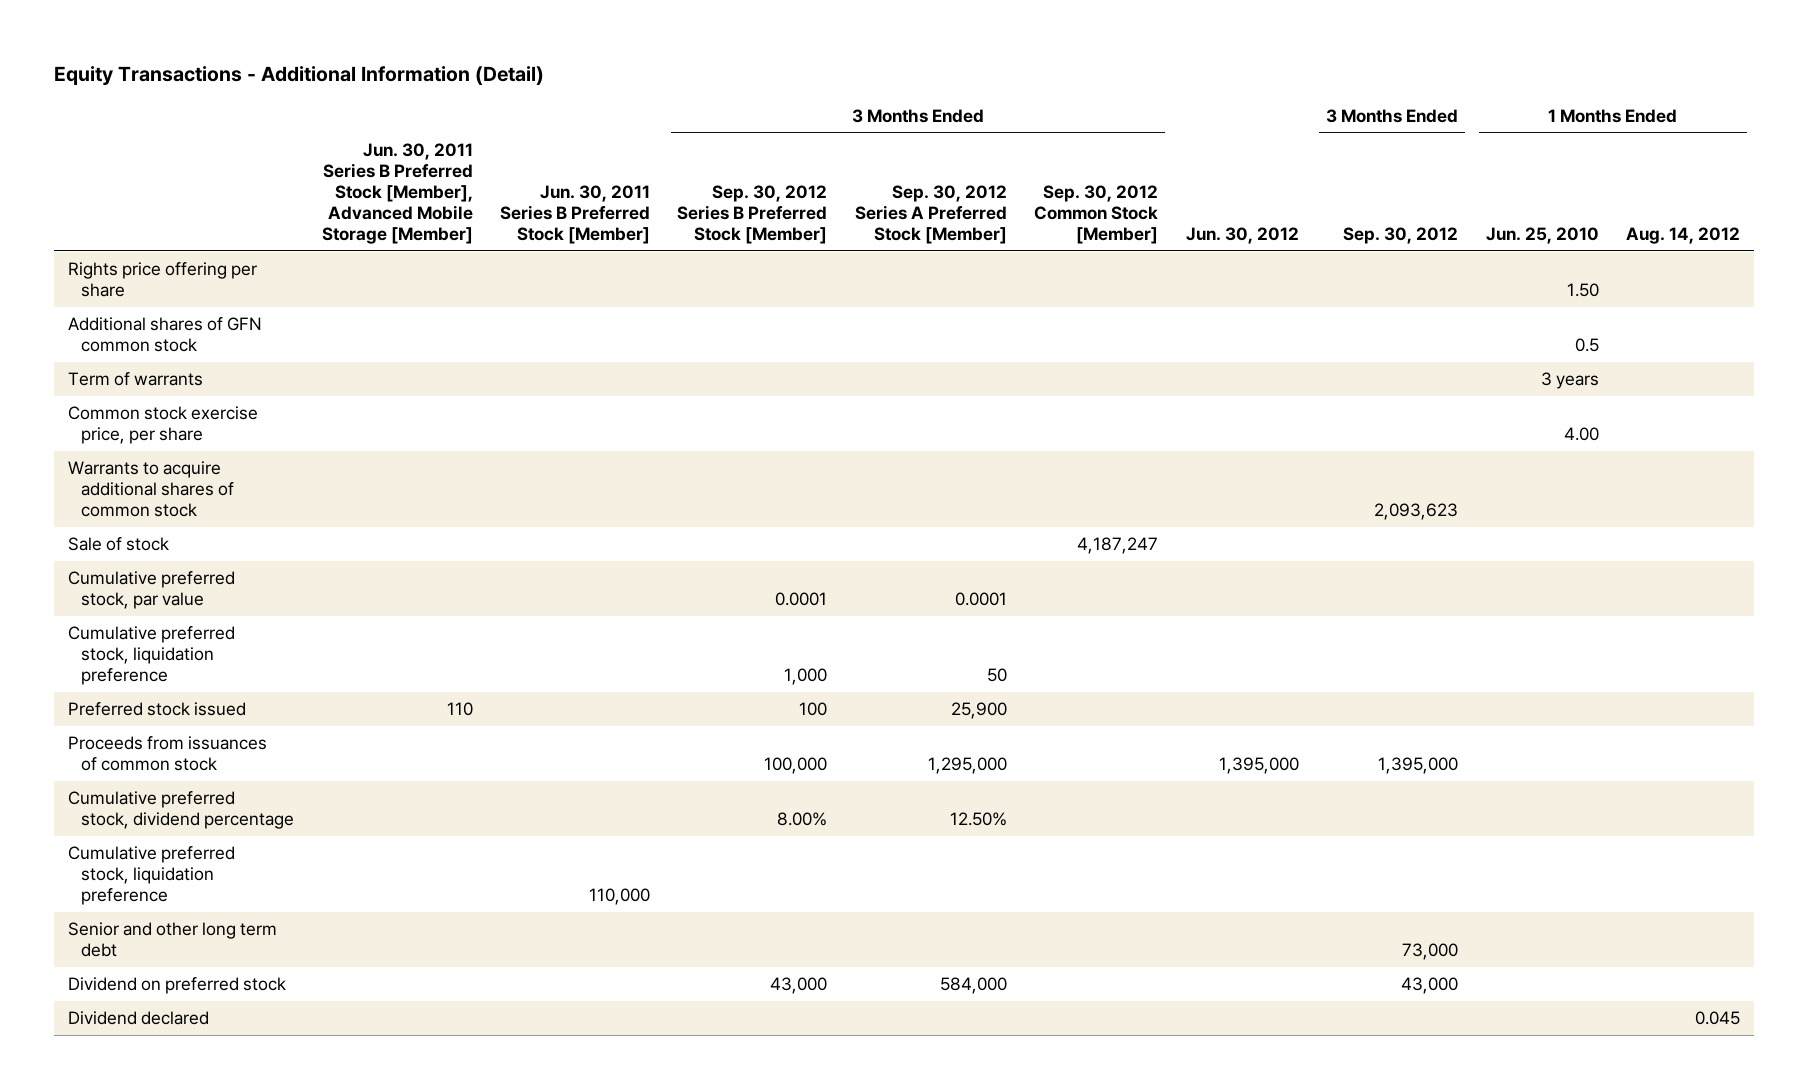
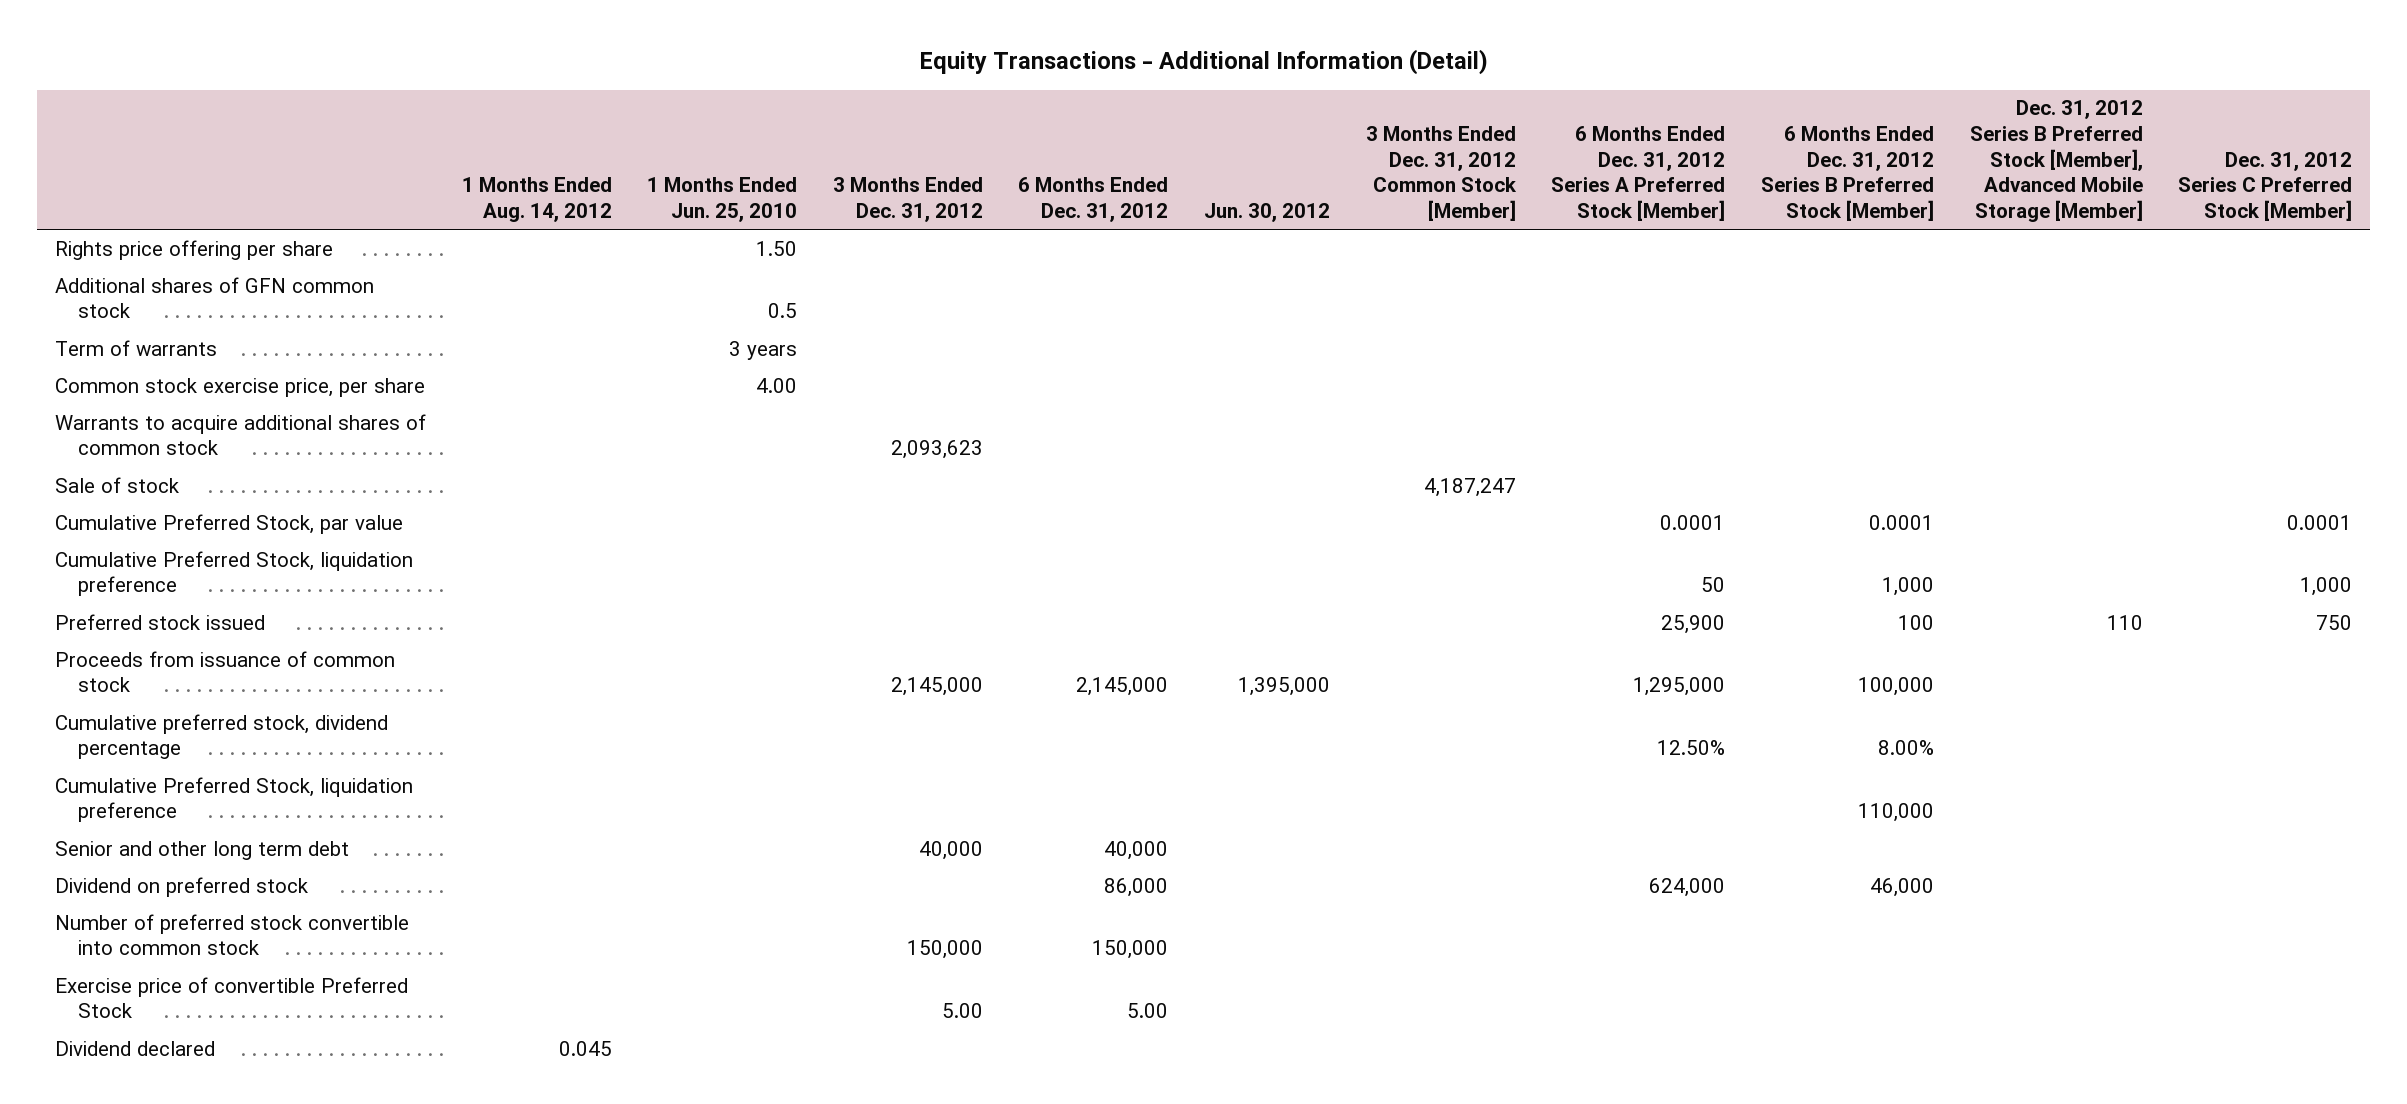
- | Jun. 30, 2011 Series B Preferred Stock [Member], Advanced Mobile Storage [Member] | Jun. 30, 2011 Series B Preferred Stock [Member] | 3 Months Ended Sep. 30, 2012 Series B Preferred Stock [Member] | 3 Months Ended Sep. 30, 2012 Series A Preferred Stock [Member] | 3 Months Ended Sep. 30, 2012 Common Stock [Member] | Jun. 30, 2012 | 3 Months Ended Sep. 30, 2012 | 1 Months Ended Jun. 25, 2010 | 1 Months Ended Aug. 14, 2012
+ | 1 Months Ended Aug. 14, 2012 | 1 Months Ended Jun. 25, 2010 | 3 Months Ended Dec. 31, 2012 | 6 Months Ended Dec. 31, 2012 | Jun. 30, 2012 | 3 Months Ended Dec. 31, 2012 Common Stock [Member] | 6 Months Ended Dec. 31, 2012 Series A Preferred Stock [Member] | 6 Months Ended Dec. 31, 2012 Series B Preferred Stock [Member] | Dec. 31, 2012 Series B Preferred Stock [Member], Advanced Mobile Storage [Member] | Dec. 31, 2012 Series C Preferred Stock [Member]
- Cumulative preferred stock, par value | | | 0.0001 | 0.0001 | | | | |
- Cumulative preferred stock, liquidation preference | | | 1,000 | 50 | | | | |
+ Cumulative Preferred Stock, par value | | | | | | | 0.0001 | 0.0001 | | 0.0001
+ Cumulative Preferred Stock, liquidation preference | | | | | | | 50 | 1,000 | | 1,000
- Proceeds from issuances of common stock | | | 100,000 | 1,295,000 | | 1,395,000 | 1,395,000 | |
+ Proceeds from issuance of common stock | | | 2,145,000 | 2,145,000 | 1,395,000 | | 1,295,000 | 100,000 | |
- Cumulative preferred stock, liquidation preference | | 110,000 | | | | | | |
+ Cumulative Preferred Stock, liquidation preference | | | | | | | | 110,000 | |
+ Number of preferred stock convertible into common stock | | | 150,000 | 150,000 | | | | | |
+ Exercise price of convertible Preferred Stock | | | 5.00 | 5.00 | | | | | |

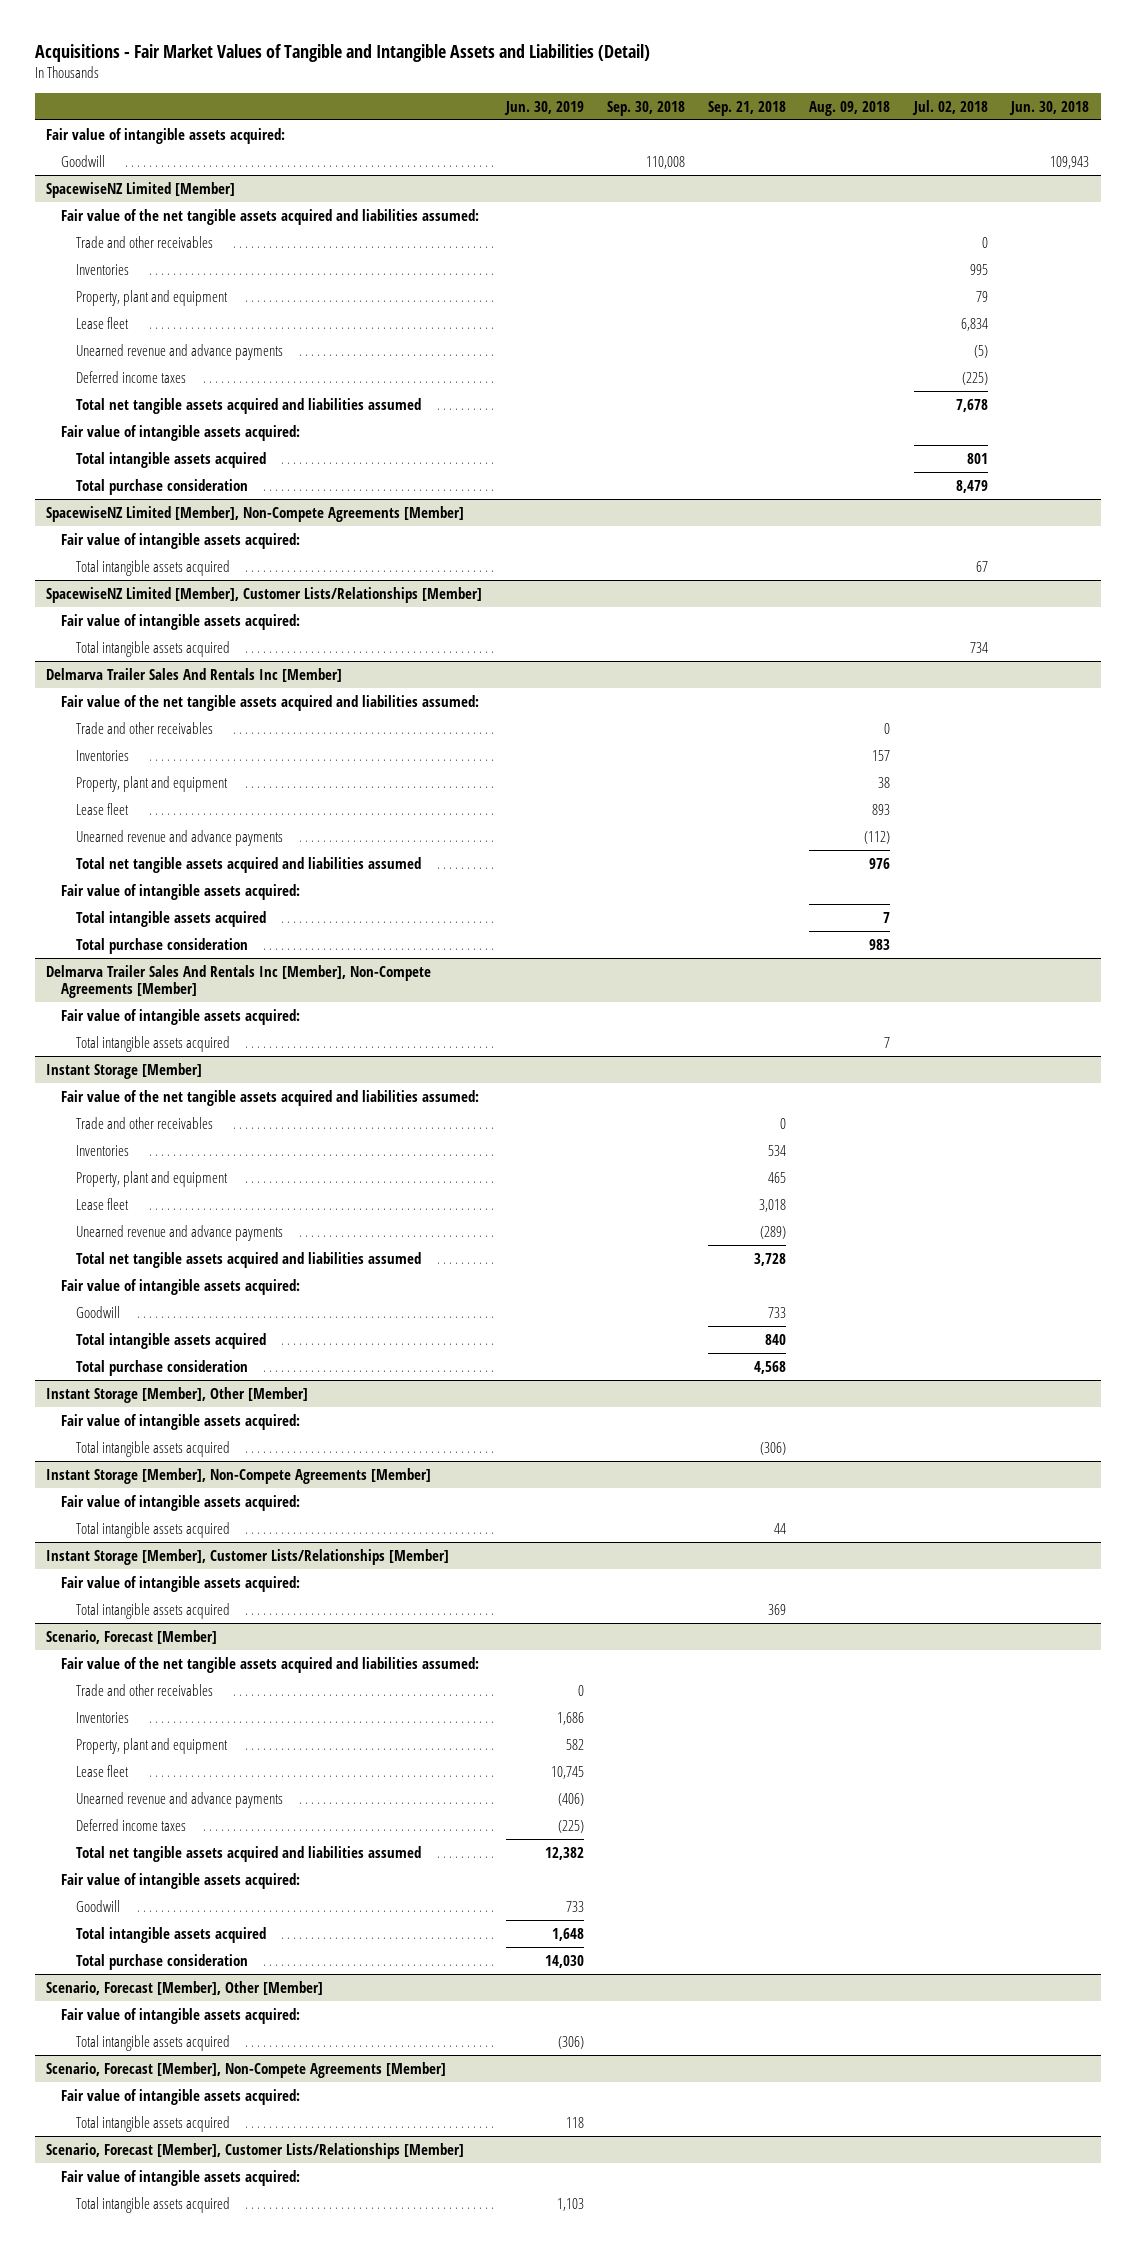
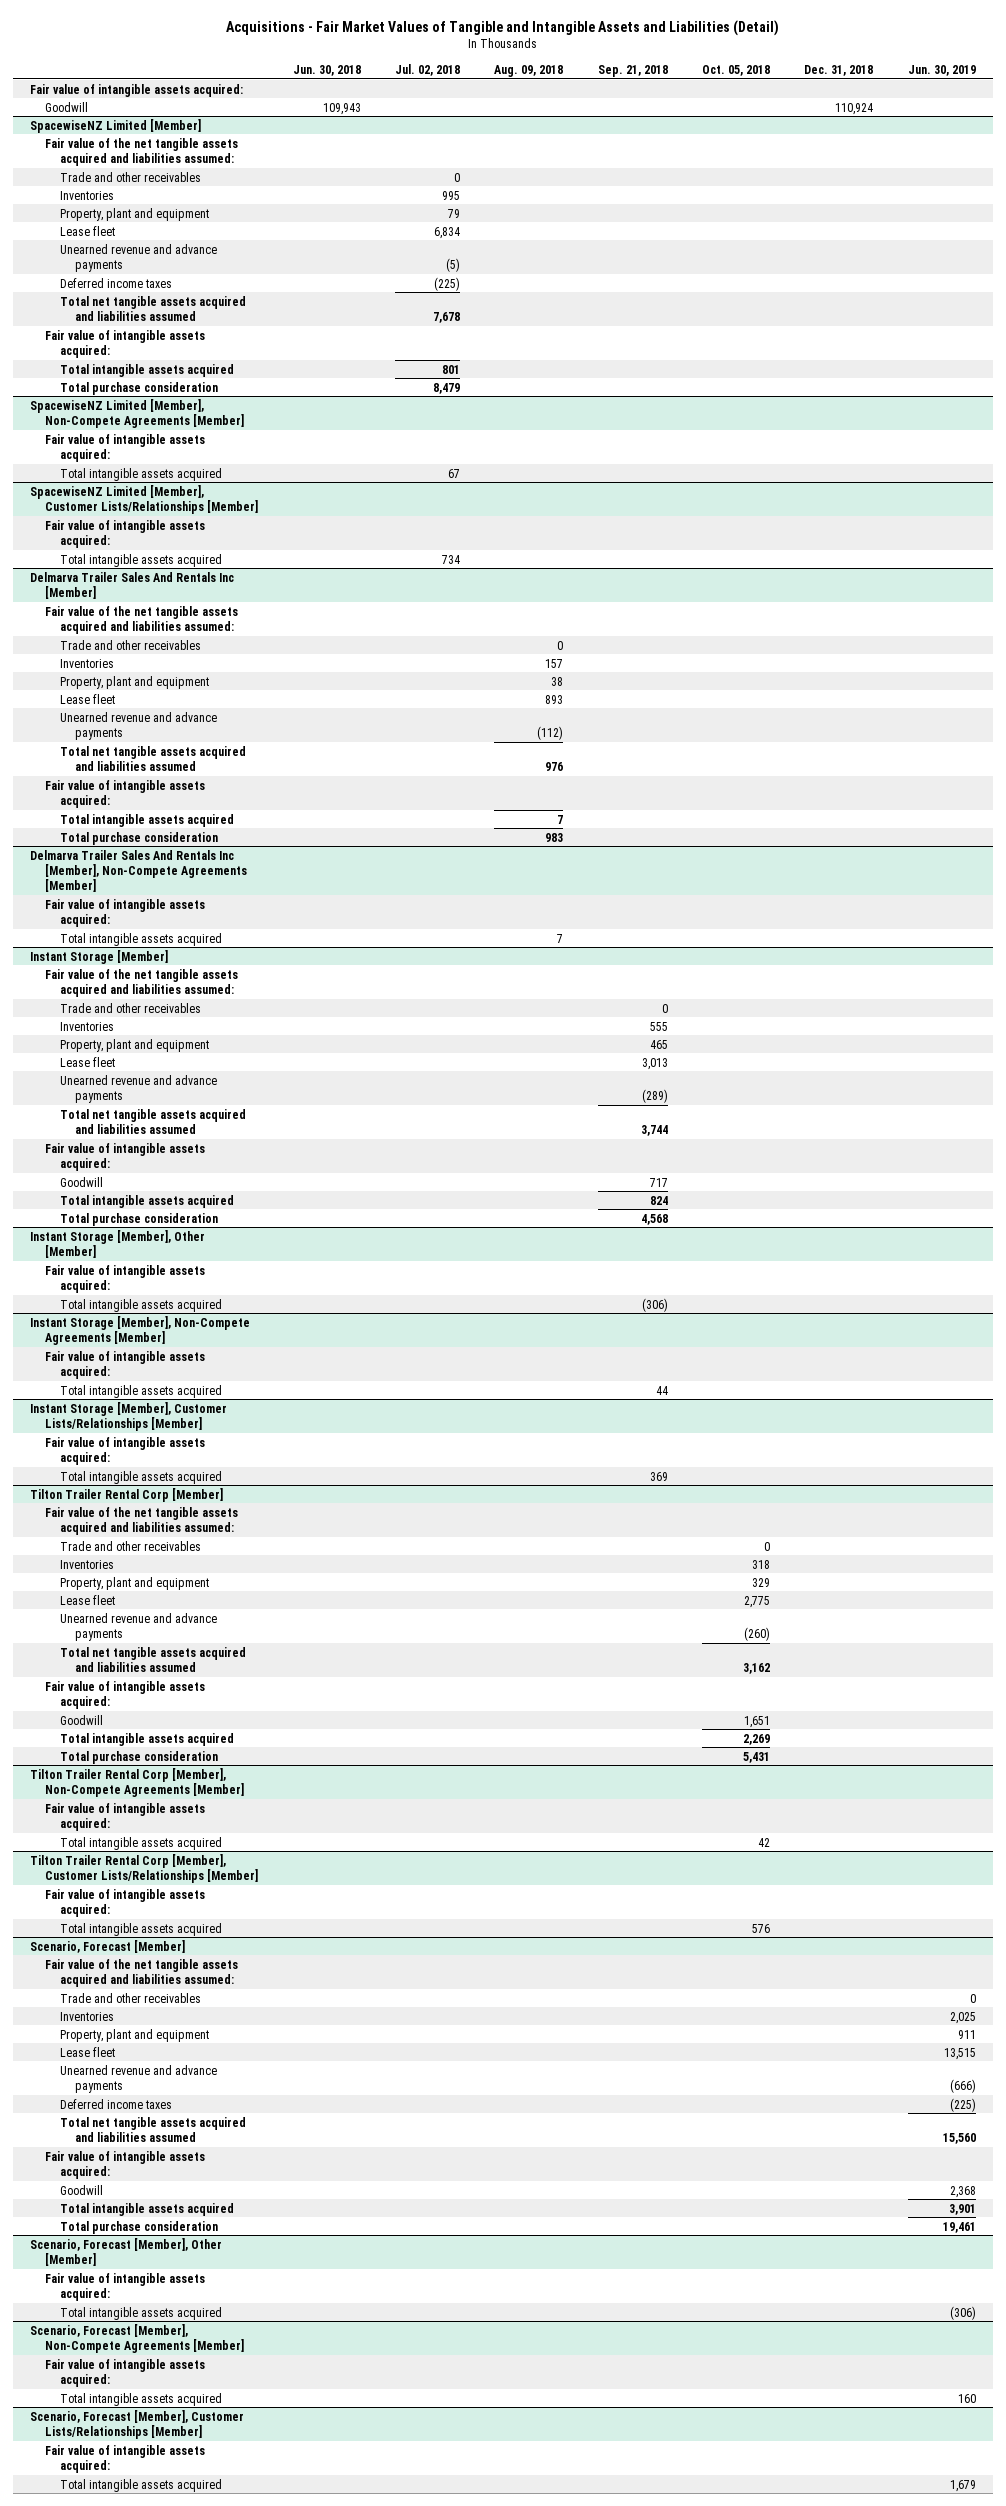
- | Jun. 30, 2019 | Sep. 30, 2018 | Sep. 21, 2018 | Aug. 09, 2018 | Jul. 02, 2018 | Jun. 30, 2018
+ | Jun. 30, 2018 | Jul. 02, 2018 | Aug. 09, 2018 | Sep. 21, 2018 | Oct. 05, 2018 | Dec. 31, 2018 | Jun. 30, 2019
@ Instant Storage [Member]
- Inventories | | | 534 | | |
+ Inventories | | | | 555 | | |
- Lease fleet | | | 3,018 | | |
+ Lease fleet | | | | 3,013 | | |
- Total net tangible assets acquired and liabilities assumed | | | 3,728 | | |
+ Total net tangible assets acquired and liabilities assumed | | | | 3,744 | | |
- Goodwill | | | 733 | | |
- Total intangible assets acquired | | | 840 | | |
+ Goodwill | | | | 717 | | |
+ Total intangible assets acquired | | | | 824 | | |
+ Tilton Trailer Rental Corp [Member]
+ Fair value of the net tangible assets acquired and liabilities assumed:
+ Trade and other receivables | | | | | 0 | |
+ Inventories | | | | | 318 | |
+ Property, plant and equipment | | | | | 329 | |
+ Lease fleet | | | | | 2,775 | |
+ Unearned revenue and advance payments | | | | | (260) | |
+ Total net tangible assets acquired and liabilities assumed | | | | | 3,162 | |
+ Fair value of intangible assets acquired:
+ Goodwill | | | | | 1,651 | |
+ Total intangible assets acquired | | | | | 2,269 | |
+ Total purchase consideration | | | | | 5,431 | |
+ Tilton Trailer Rental Corp [Member], Non-Compete Agreements [Member]
+ Fair value of intangible assets acquired:
+ Total intangible assets acquired | | | | | 42 | |
+ Tilton Trailer Rental Corp [Member], Customer Lists/Relationships [Member]
+ Fair value of intangible assets acquired:
+ Total intangible assets acquired | | | | | 576 | |
@ Scenario, Forecast [Member]
- Inventories | 1,686 | | | | |
- Property, plant and equipment | 582 | | | | |
- Lease fleet | 10,745 | | | | |
- Unearned revenue and advance payments | (406) | | | | |
+ Inventories | | | | | | | 2,025
+ Property, plant and equipment | | | | | | | 911
+ Lease fleet | | | | | | | 13,515
+ Unearned revenue and advance payments | | | | | | | (666)
- Total net tangible assets acquired and liabilities assumed | 12,382 | | | | |
+ Total net tangible assets acquired and liabilities assumed | | | | | | | 15,560
- Goodwill | 733 | | | | |
- Total intangible assets acquired | 1,648 | | | | |
- Total purchase consideration | 14,030 | | | | |
+ Goodwill | | | | | | | 2,368
+ Total intangible assets acquired | | | | | | | 3,901
+ Total purchase consideration | | | | | | | 19,461
@ Scenario, Forecast [Member], Non-Compete Agreements [Member]
- Total intangible assets acquired | 118 | | | | |
+ Total intangible assets acquired | | | | | | | 160
@ Scenario, Forecast [Member], Customer Lists/Relationships [Member]
- Total intangible assets acquired | 1,103 | | | | |
+ Total intangible assets acquired | | | | | | | 1,679

